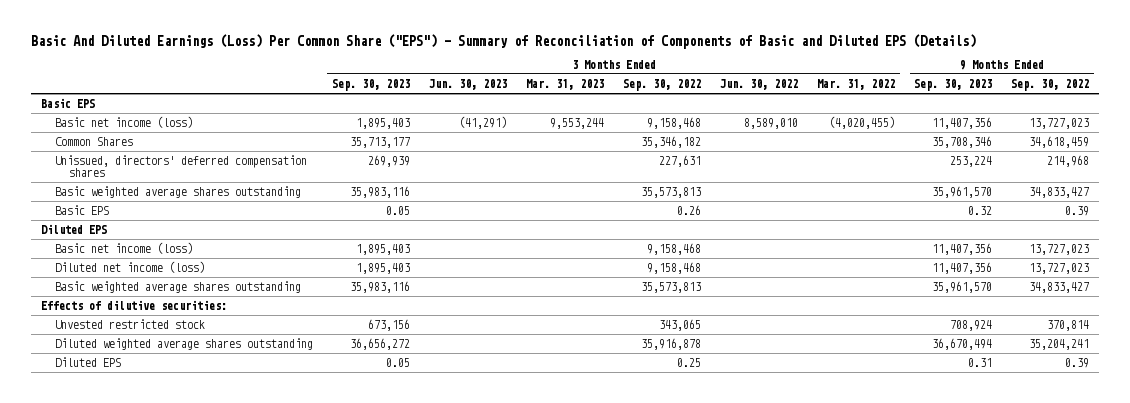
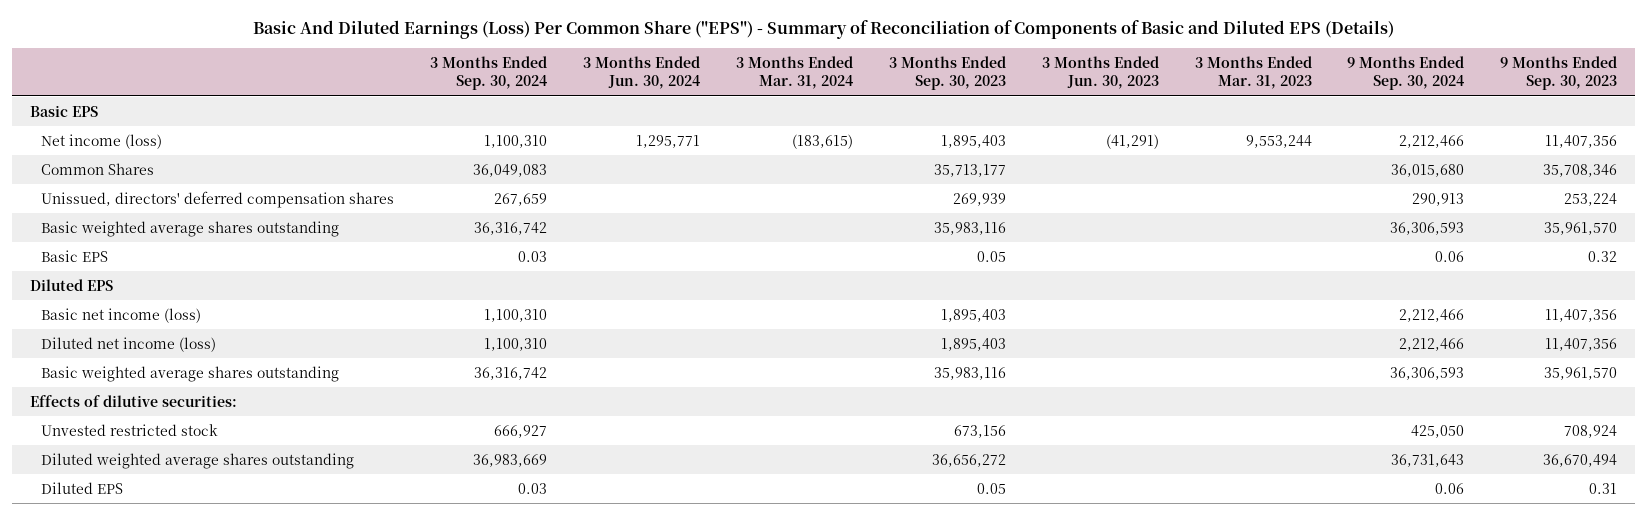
- | 3 Months Ended Sep. 30, 2023 | 3 Months Ended Jun. 30, 2023 | 3 Months Ended Mar. 31, 2023 | 3 Months Ended Sep. 30, 2022 | 3 Months Ended Jun. 30, 2022 | 3 Months Ended Mar. 31, 2022 | 9 Months Ended Sep. 30, 2023 | 9 Months Ended Sep. 30, 2022
+ | 3 Months Ended Sep. 30, 2024 | 3 Months Ended Jun. 30, 2024 | 3 Months Ended Mar. 31, 2024 | 3 Months Ended Sep. 30, 2023 | 3 Months Ended Jun. 30, 2023 | 3 Months Ended Mar. 31, 2023 | 9 Months Ended Sep. 30, 2024 | 9 Months Ended Sep. 30, 2023
- Basic net income (loss) | 1,895,403 | (41,291) | 9,553,244 | 9,158,468 | 8,589,010 | (4,020,455) | 11,407,356 | 13,727,023
+ Net income (loss) | 1,100,310 | 1,295,771 | (183,615) | 1,895,403 | (41,291) | 9,553,244 | 2,212,466 | 11,407,356

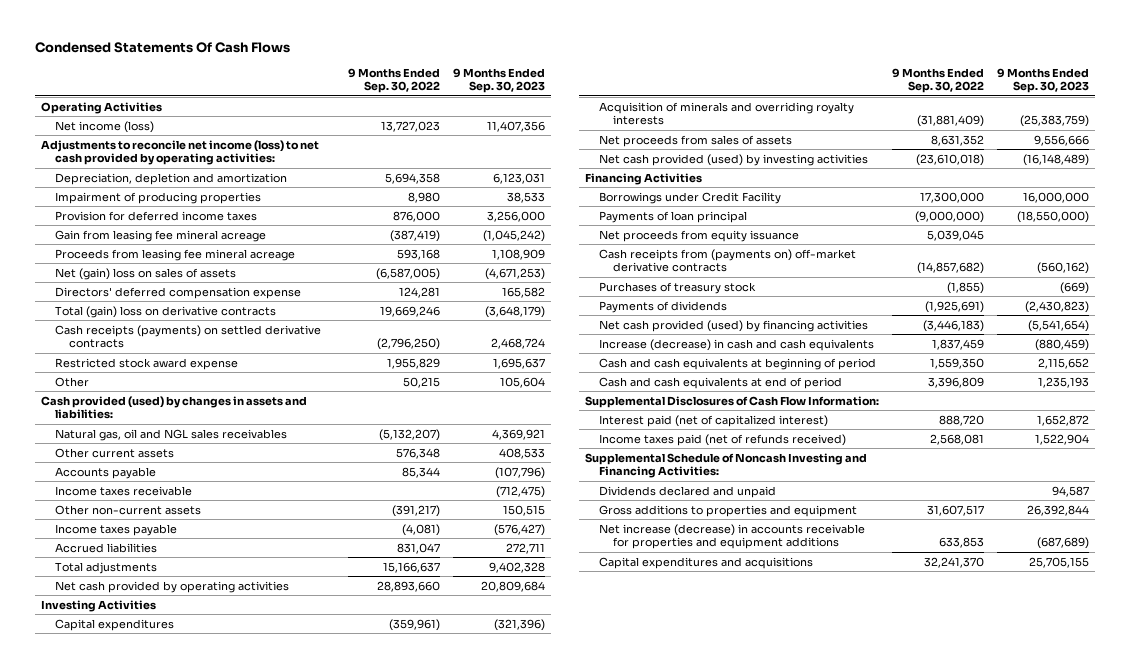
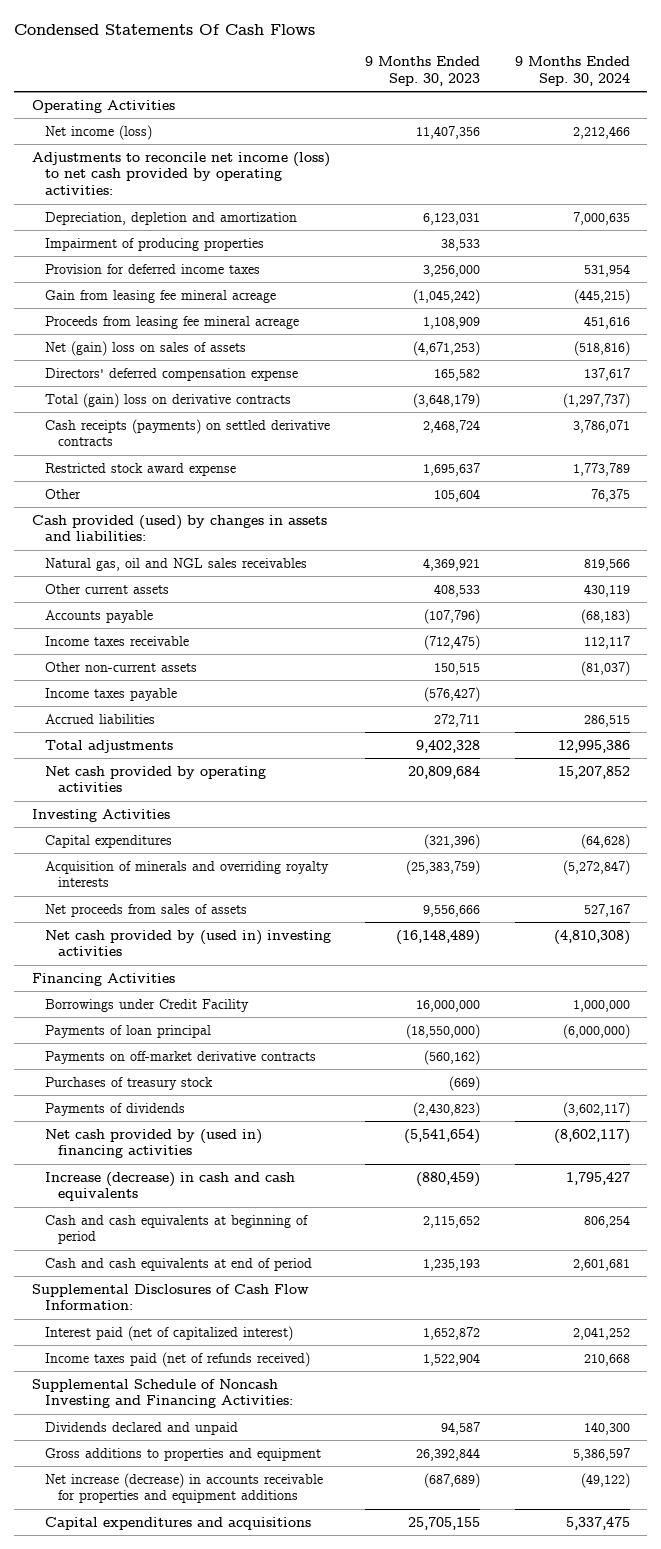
- | 9 Months Ended Sep. 30, 2022 | 9 Months Ended Sep. 30, 2023
+ | 9 Months Ended Sep. 30, 2023 | 9 Months Ended Sep. 30, 2024
- Net cash provided (used) by investing activities | (23,610,018) | (16,148,489)
+ Net cash provided by (used in) investing activities | (16,148,489) | (4,810,308)
- Net proceeds from equity issuance | 5,039,045 |
- Cash receipts from (payments on) off-market derivative contracts | (14,857,682) | (560,162)
+ Payments on off-market derivative contracts | (560,162) |
- Net cash provided (used) by financing activities | (3,446,183) | (5,541,654)
+ Net cash provided by (used in) financing activities | (5,541,654) | (8,602,117)

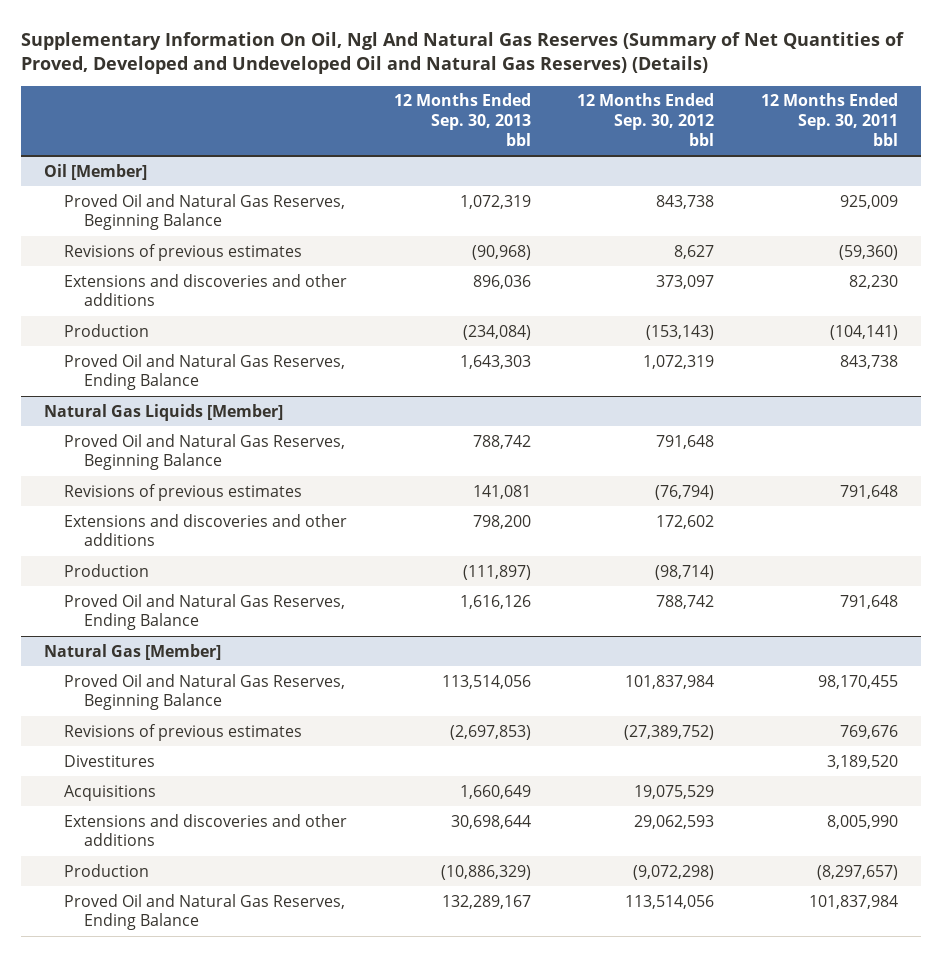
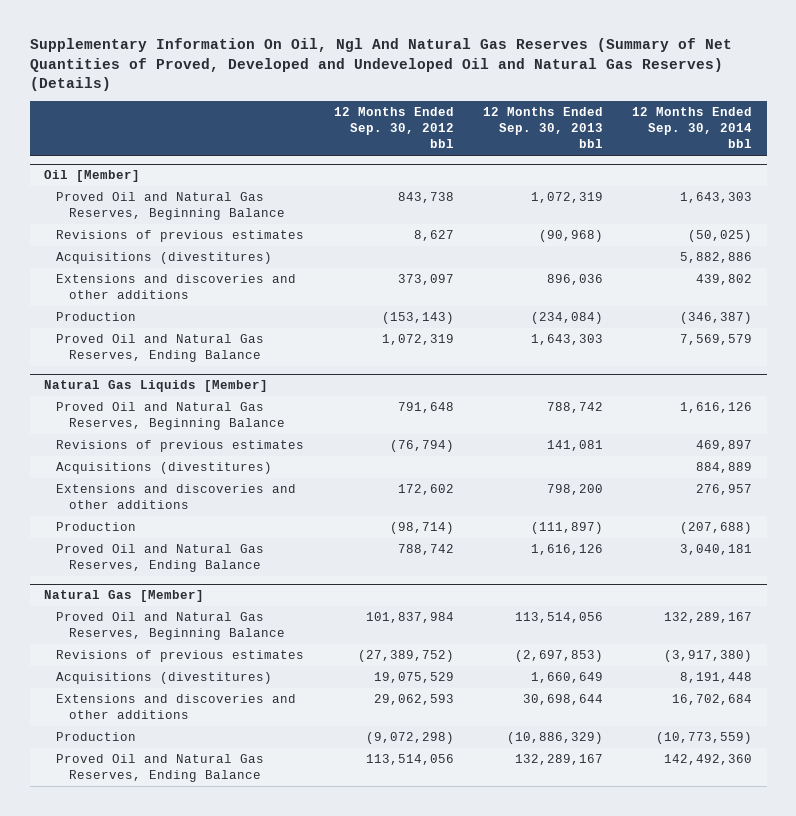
- | 12 Months Ended Sep. 30, 2013 bbl | 12 Months Ended Sep. 30, 2012 bbl | 12 Months Ended Sep. 30, 2011 bbl
+ | 12 Months Ended Sep. 30, 2012 bbl | 12 Months Ended Sep. 30, 2013 bbl | 12 Months Ended Sep. 30, 2014 bbl
@ Oil [Member]
+ Acquisitions (divestitures) | | | 5,882,886
@ Natural Gas Liquids [Member]
+ Acquisitions (divestitures) | | | 884,889
@ Natural Gas [Member]
- Divestitures | | | 3,189,520
- Acquisitions | 1,660,649 | 19,075,529 |
+ Acquisitions (divestitures) | 19,075,529 | 1,660,649 | 8,191,448

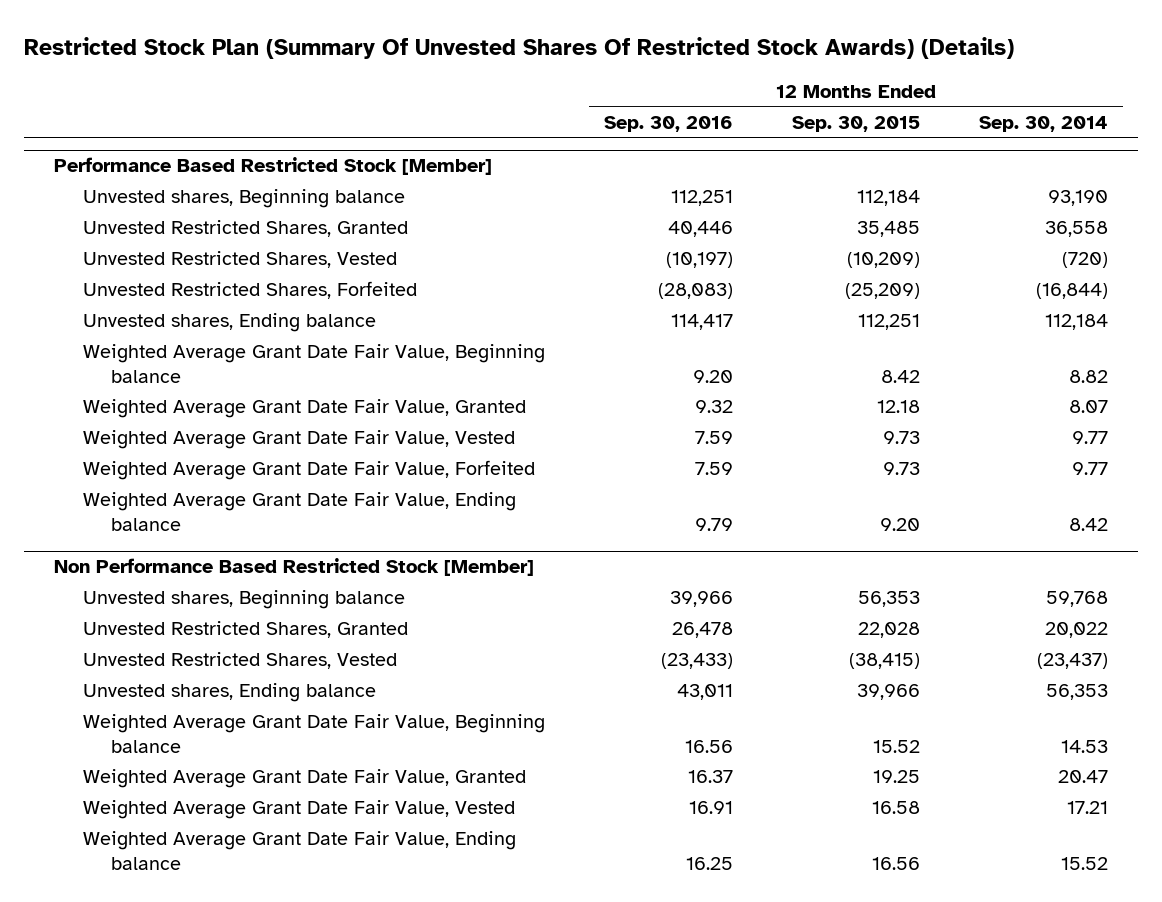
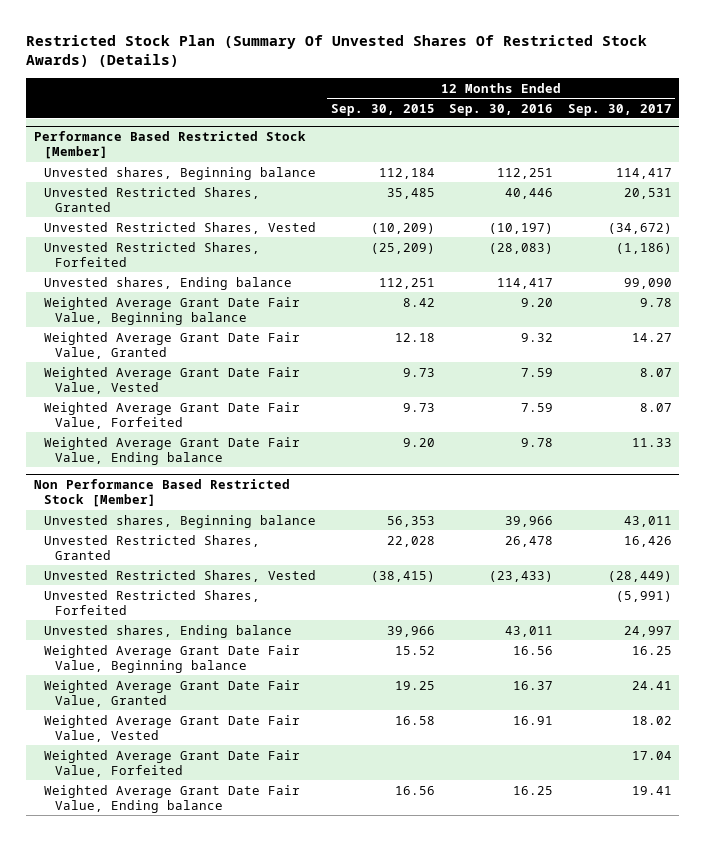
- | 12 Months Ended Sep. 30, 2016 | 12 Months Ended Sep. 30, 2015 | 12 Months Ended Sep. 30, 2014
+ | 12 Months Ended Sep. 30, 2015 | 12 Months Ended Sep. 30, 2016 | 12 Months Ended Sep. 30, 2017
@ Performance Based Restricted Stock [Member]
- Weighted Average Grant Date Fair Value, Ending balance | 9.79 | 9.20 | 8.42
+ Weighted Average Grant Date Fair Value, Ending balance | 9.20 | 9.78 | 11.33
@ Non Performance Based Restricted Stock [Member]
+ Unvested Restricted Shares, Forfeited | | | (5,991)
+ Weighted Average Grant Date Fair Value, Forfeited | | | 17.04

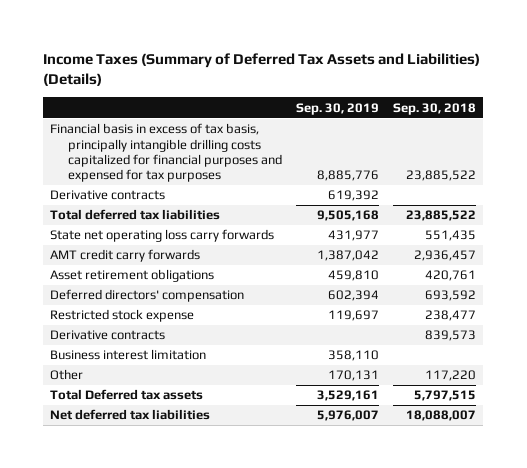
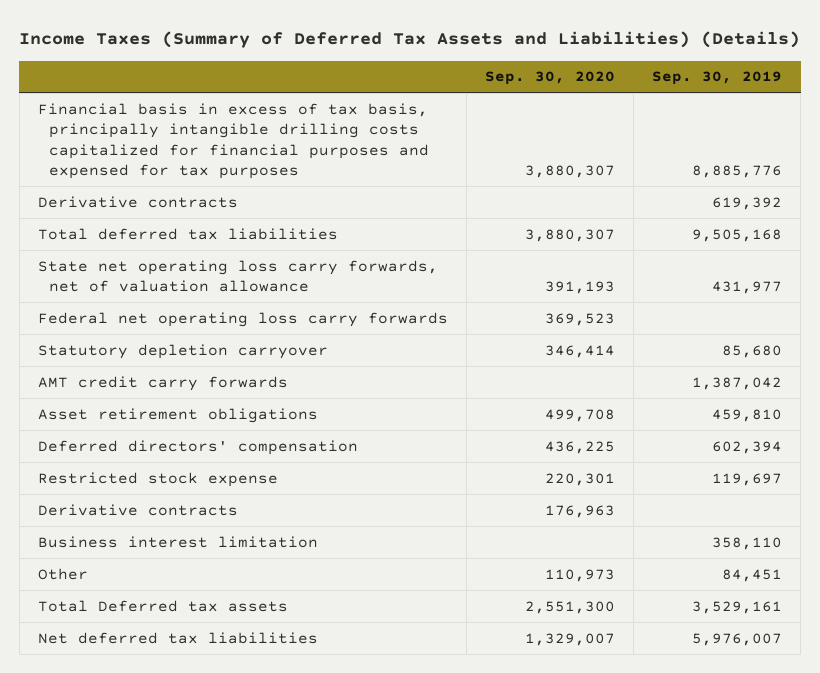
- | Sep. 30, 2019 | Sep. 30, 2018
+ | Sep. 30, 2020 | Sep. 30, 2019
- State net operating loss carry forwards | 431,977 | 551,435
+ State net operating loss carry forwards, net of valuation allowance | 391,193 | 431,977
+ Federal net operating loss carry forwards | 369,523 |
+ Statutory depletion carryover | 346,414 | 85,680
- Other | 170,131 | 117,220
+ Other | 110,973 | 84,451

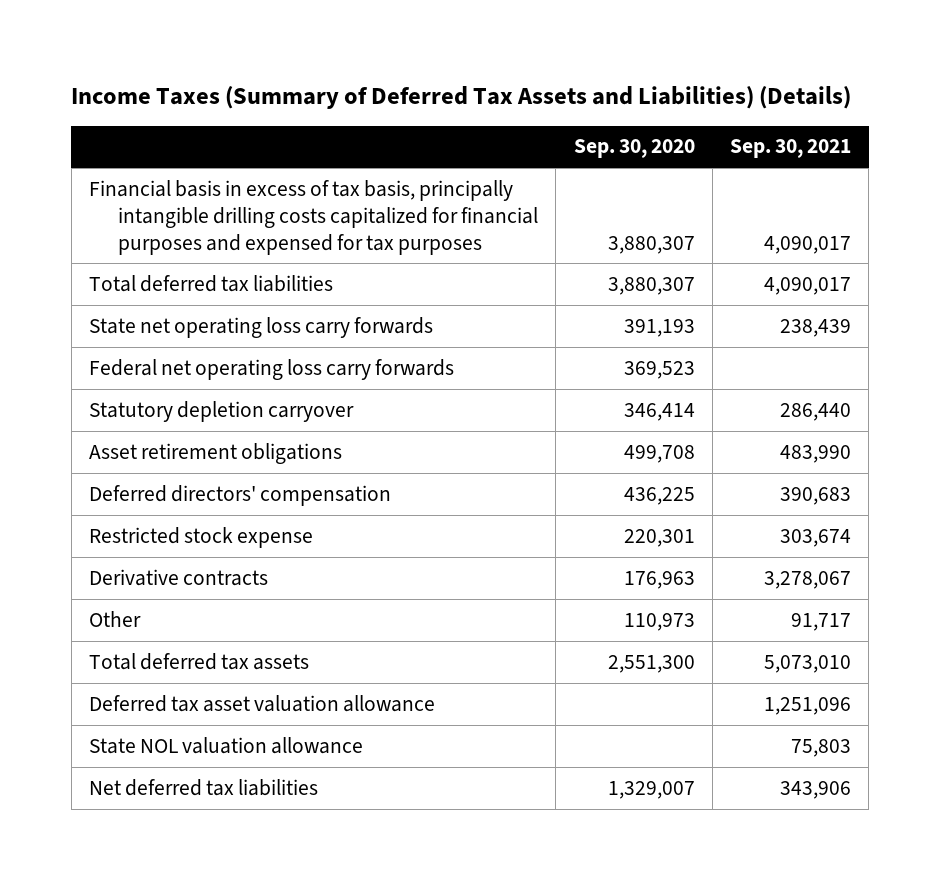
- | Sep. 30, 2020 | Sep. 30, 2019
+ | Sep. 30, 2020 | Sep. 30, 2021
- Derivative contracts | | 619,392
- State net operating loss carry forwards, net of valuation allowance | 391,193 | 431,977
+ State net operating loss carry forwards | 391,193 | 238,439
- AMT credit carry forwards | | 1,387,042
- Business interest limitation | | 358,110
- Total Deferred tax assets | 2,551,300 | 3,529,161
+ Total deferred tax assets | 2,551,300 | 5,073,010
+ Deferred tax asset valuation allowance | | 1,251,096
+ State NOL valuation allowance | | 75,803

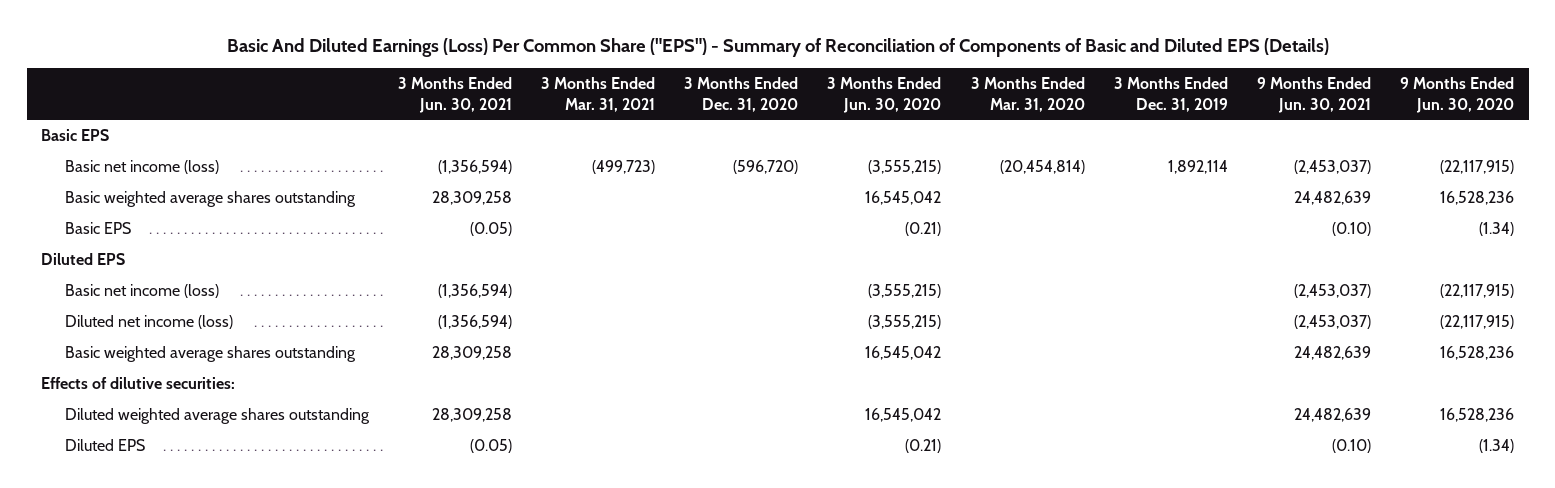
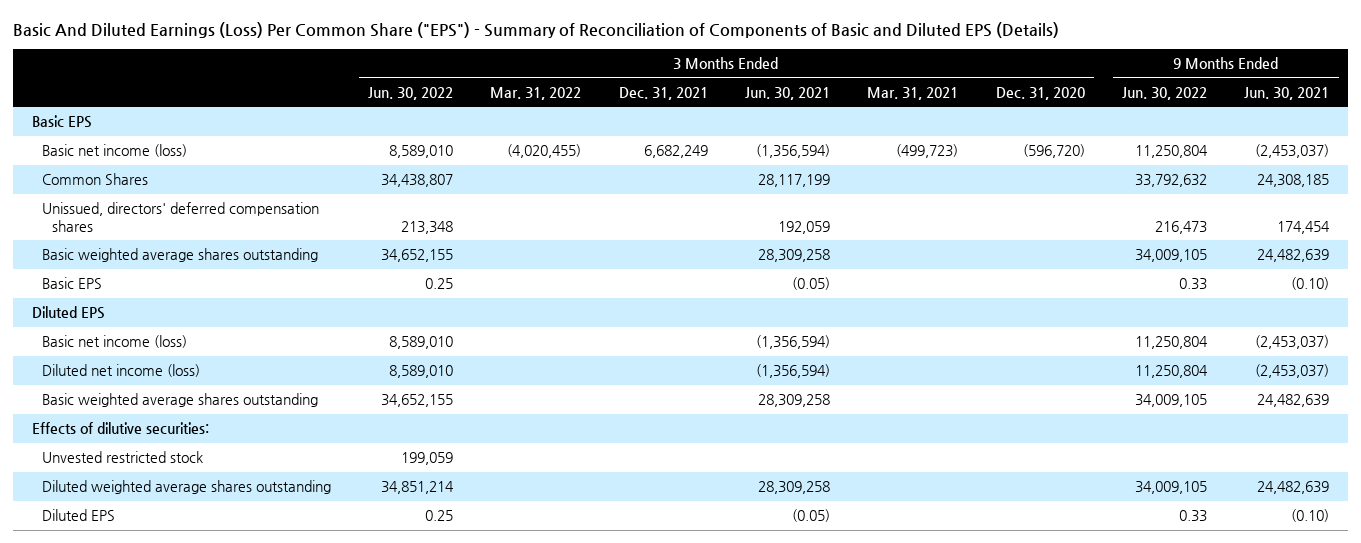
- | 3 Months Ended Jun. 30, 2021 | 3 Months Ended Mar. 31, 2021 | 3 Months Ended Dec. 31, 2020 | 3 Months Ended Jun. 30, 2020 | 3 Months Ended Mar. 31, 2020 | 3 Months Ended Dec. 31, 2019 | 9 Months Ended Jun. 30, 2021 | 9 Months Ended Jun. 30, 2020
+ | 3 Months Ended Jun. 30, 2022 | 3 Months Ended Mar. 31, 2022 | 3 Months Ended Dec. 31, 2021 | 3 Months Ended Jun. 30, 2021 | 3 Months Ended Mar. 31, 2021 | 3 Months Ended Dec. 31, 2020 | 9 Months Ended Jun. 30, 2022 | 9 Months Ended Jun. 30, 2021
+ Common Shares | 34,438,807 | | | 28,117,199 | | | 33,792,632 | 24,308,185
+ Unissued, directors' deferred compensation shares | 213,348 | | | 192,059 | | | 216,473 | 174,454
+ Unvested restricted stock | 199,059 | | | | | | |

